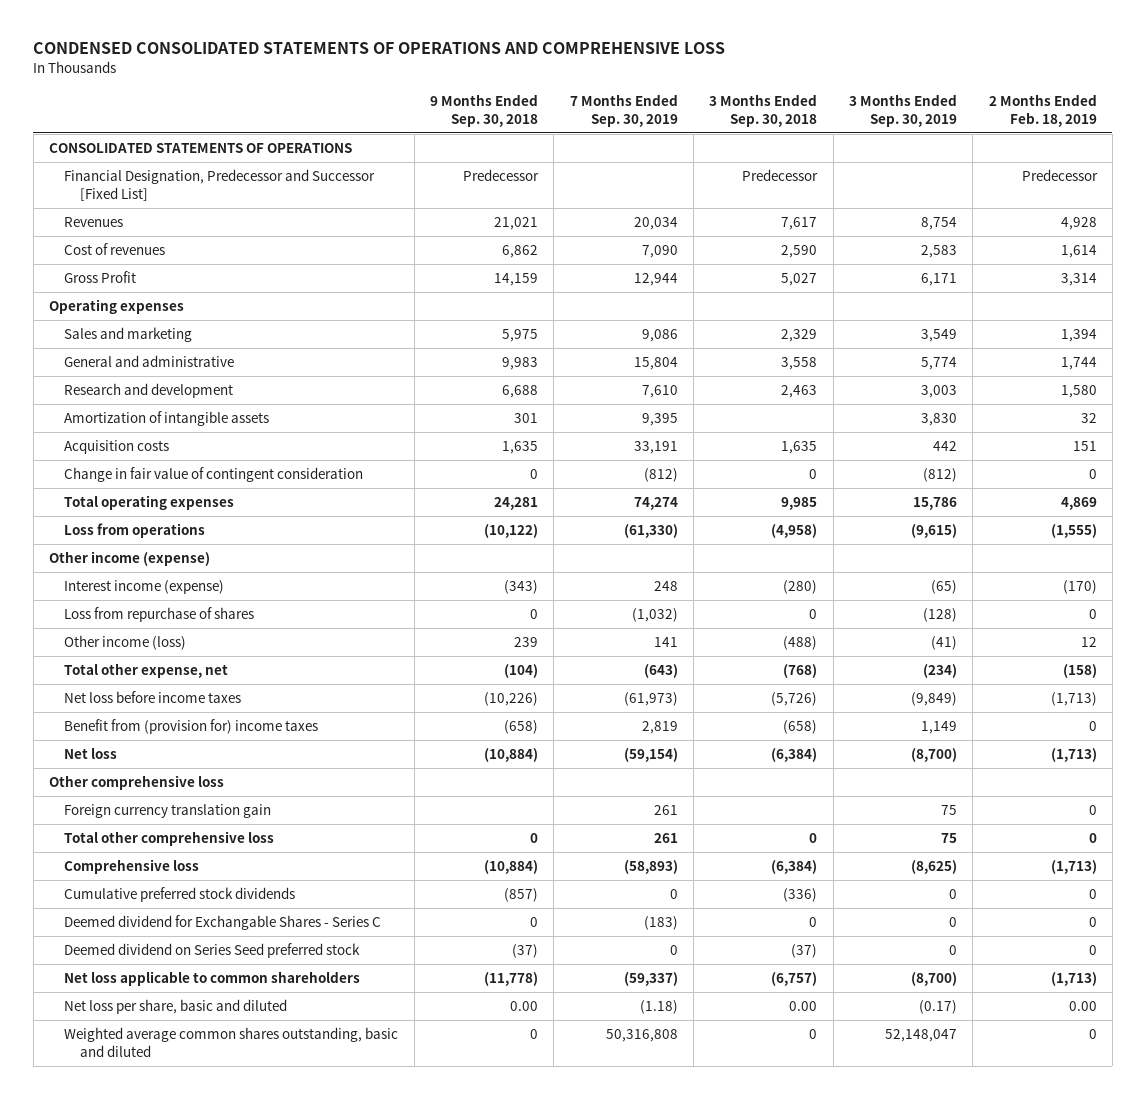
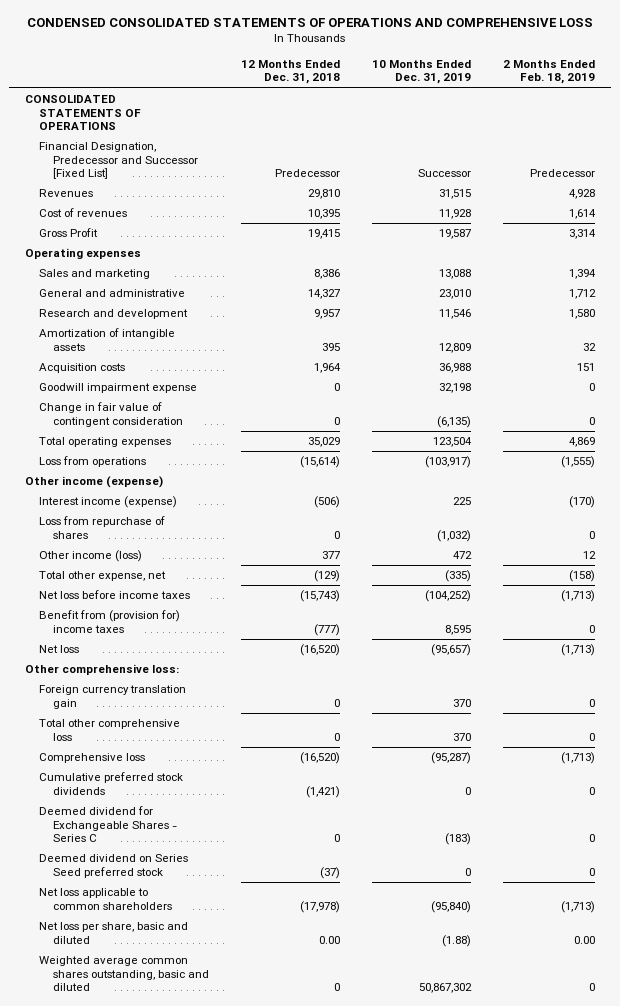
- | 9 Months Ended Sep. 30, 2018 | 7 Months Ended Sep. 30, 2019 | 3 Months Ended Sep. 30, 2018 | 3 Months Ended Sep. 30, 2019 | 2 Months Ended Feb. 18, 2019
+ | 12 Months Ended Dec. 31, 2018 | 10 Months Ended Dec. 31, 2019 | 2 Months Ended Feb. 18, 2019
- General and administrative | 9,983 | 15,804 | 3,558 | 5,774 | 1,744
+ General and administrative | 14,327 | 23,010 | 1,712
+ Goodwill impairment expense | 0 | 32,198 | 0
- Other comprehensive loss
+ Other comprehensive loss:
- Deemed dividend for Exchangable Shares - Series C | 0 | (183) | 0 | 0 | 0
+ Deemed dividend for Exchangeable Shares - Series C | 0 | (183) | 0

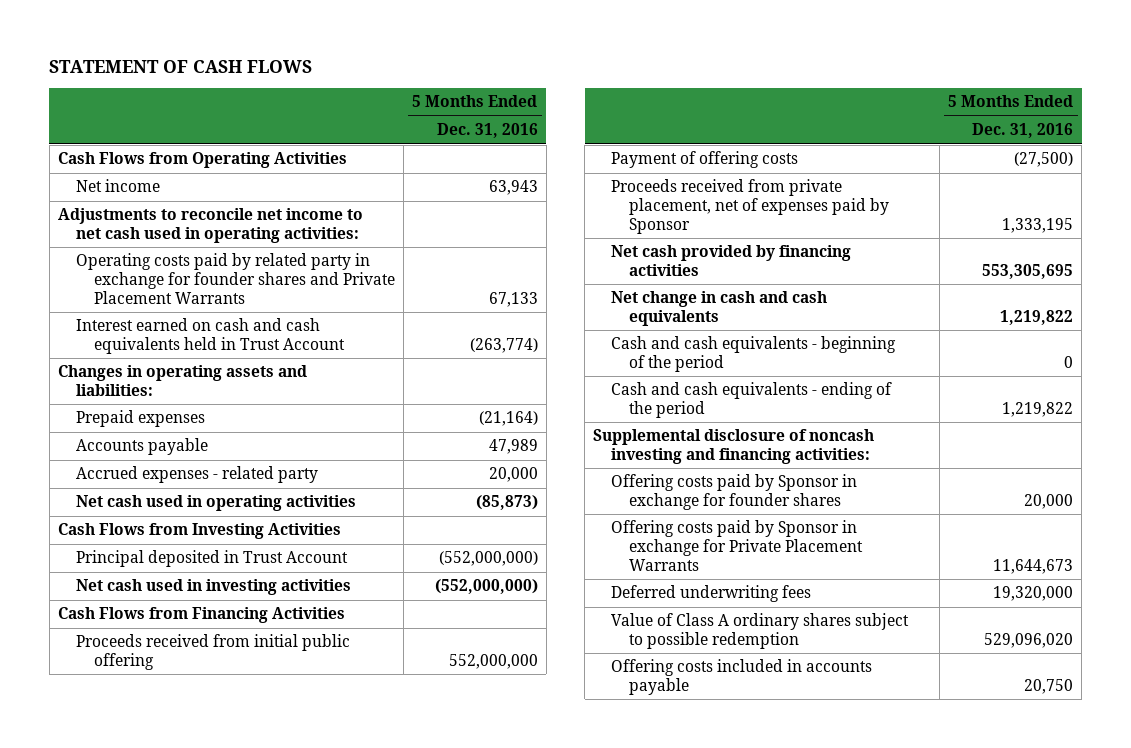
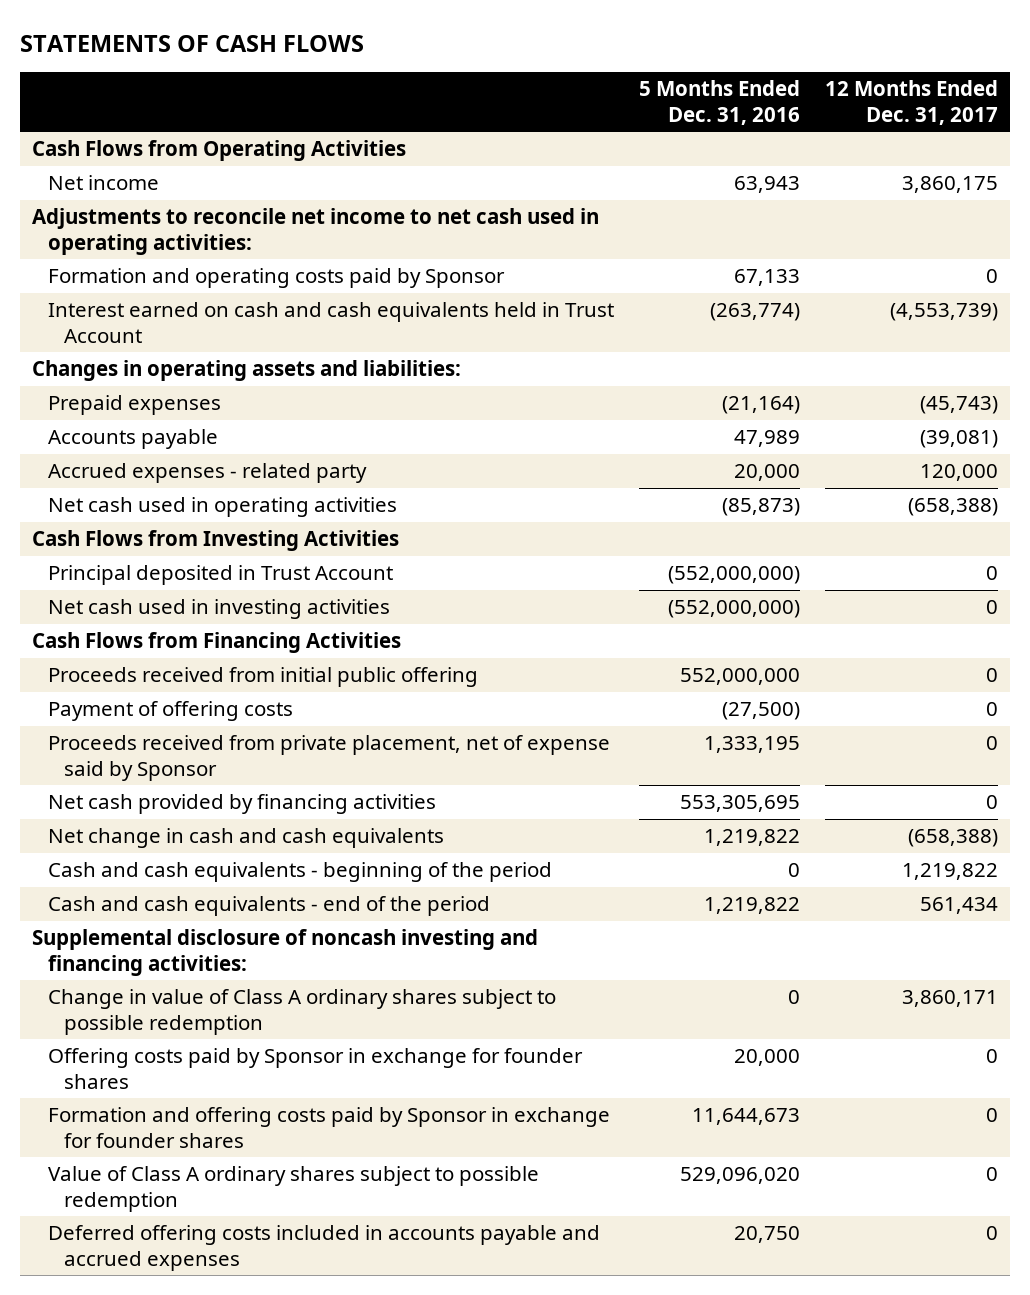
- STATEMENT OF CASH FLOWS
+ STATEMENTS OF CASH FLOWS
- | 5 Months Ended Dec. 31, 2016
+ | 5 Months Ended Dec. 31, 2016 | 12 Months Ended Dec. 31, 2017
- Operating costs paid by related party in exchange for founder shares and Private Placement Warrants | 67,133
+ Formation and operating costs paid by Sponsor | 67,133 | 0
- Proceeds received from private placement, net of expenses paid by Sponsor | 1,333,195
+ Proceeds received from private placement, net of expense said by Sponsor | 1,333,195 | 0
- Cash and cash equivalents - ending of the period | 1,219,822
+ Cash and cash equivalents - end of the period | 1,219,822 | 561,434
+ Change in value of Class A ordinary shares subject to possible redemption | 0 | 3,860,171
- Offering costs paid by Sponsor in exchange for Private Placement Warrants | 11,644,673
- Deferred underwriting fees | 19,320,000
+ Formation and offering costs paid by Sponsor in exchange for founder shares | 11,644,673 | 0
- Offering costs included in accounts payable | 20,750
+ Deferred offering costs included in accounts payable and accrued expenses | 20,750 | 0

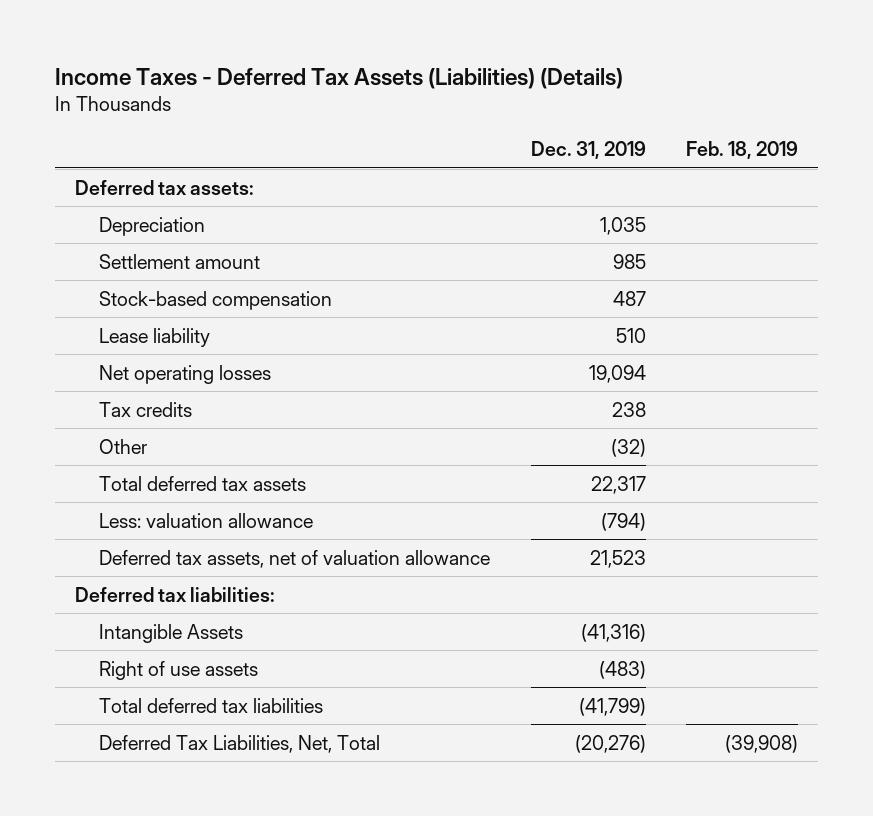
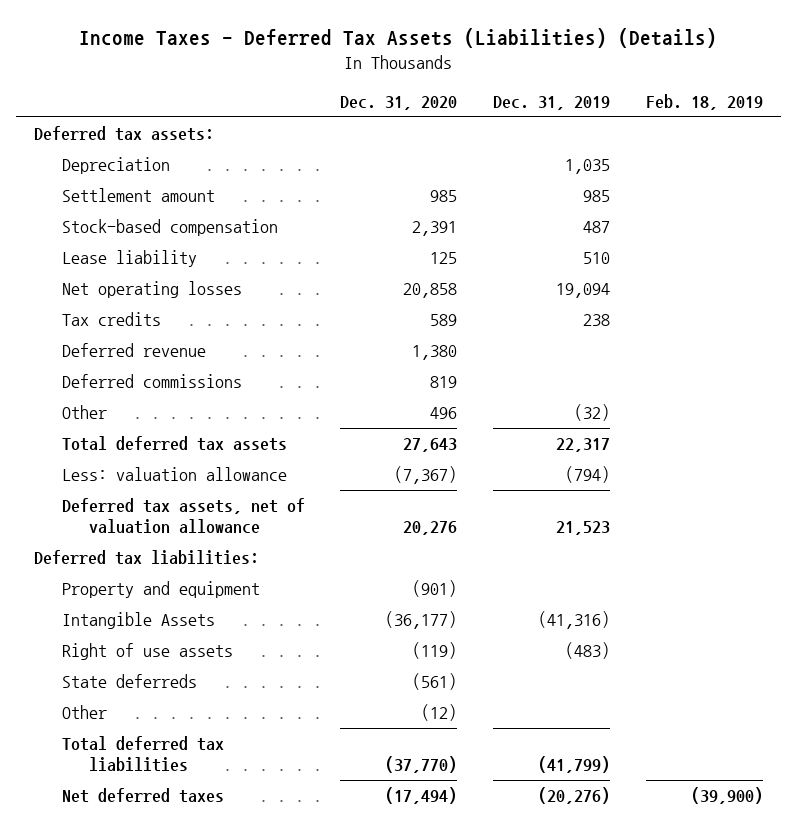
- | Dec. 31, 2019 | Feb. 18, 2019
+ | Dec. 31, 2020 | Dec. 31, 2019 | Feb. 18, 2019
+ Deferred revenue | 1,380 | |
+ Deferred commissions | 819 | |
+ Property and equipment | (901) | |
+ State deferreds | (561) | |
+ Other | (12) | |
- Deferred Tax Liabilities, Net, Total | (20,276) | (39,908)
+ Net deferred taxes | (17,494) | (20,276) | (39,900)

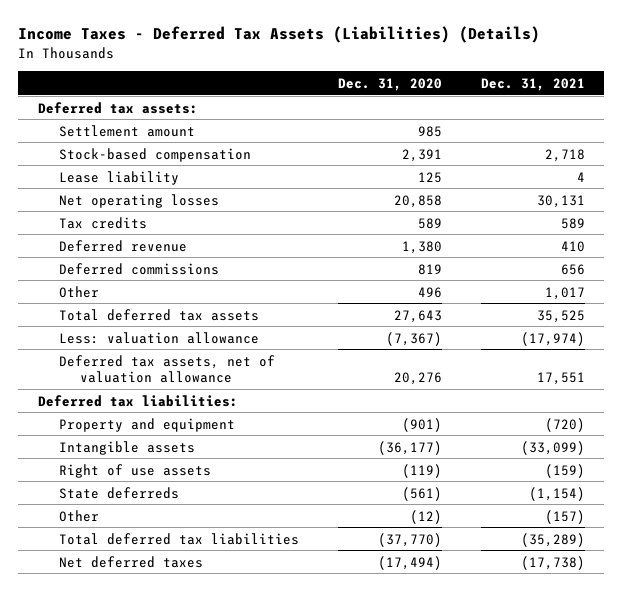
- | Dec. 31, 2020 | Dec. 31, 2019 | Feb. 18, 2019
+ | Dec. 31, 2020 | Dec. 31, 2021
- Depreciation | | 1,035 |
- Intangible Assets | (36,177) | (41,316) |
+ Intangible assets | (36,177) | (33,099)

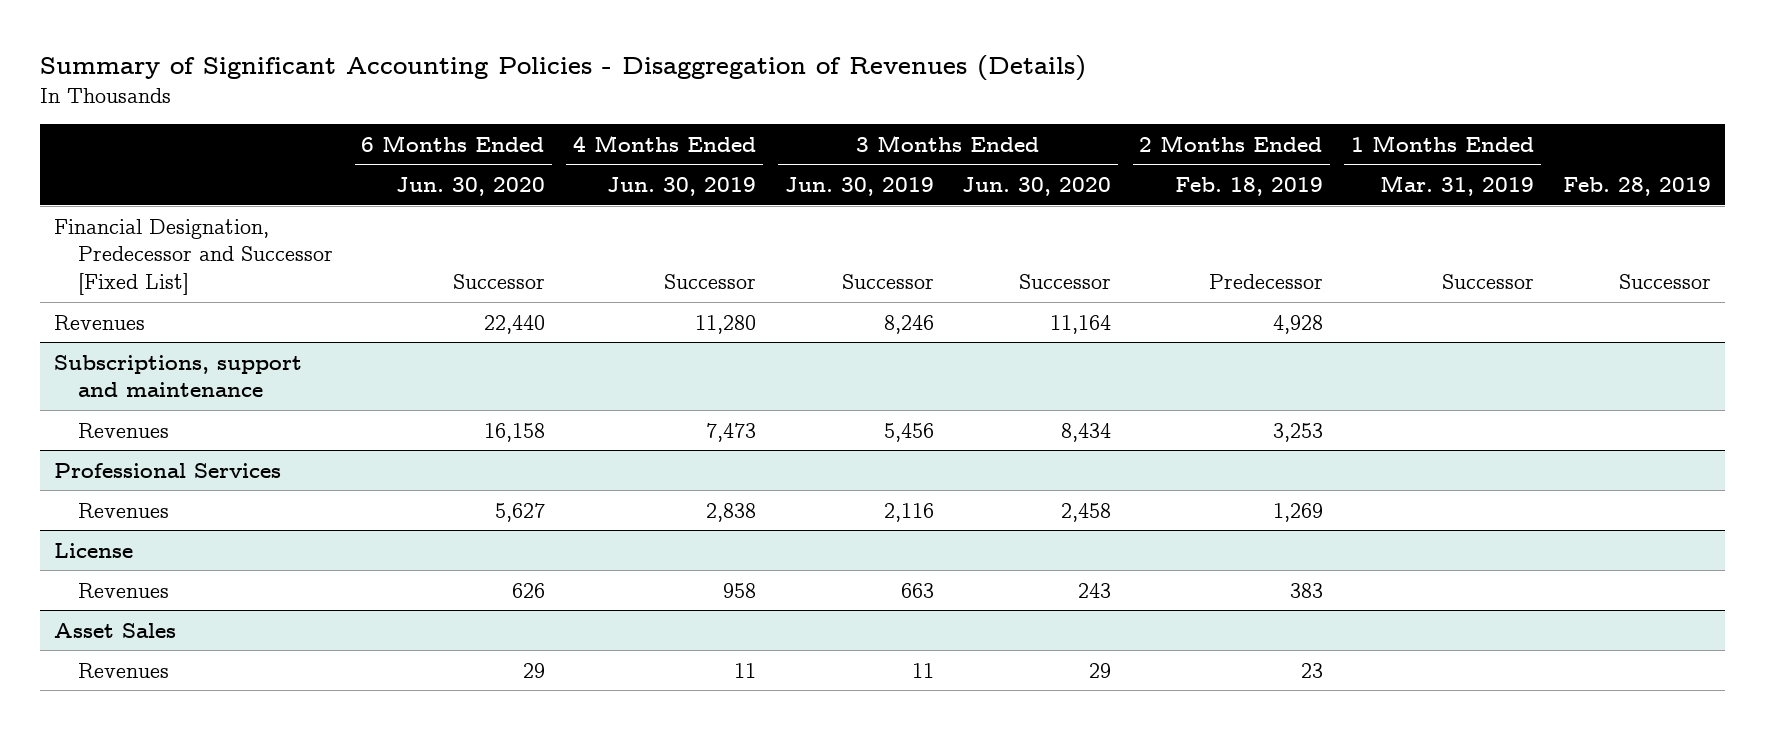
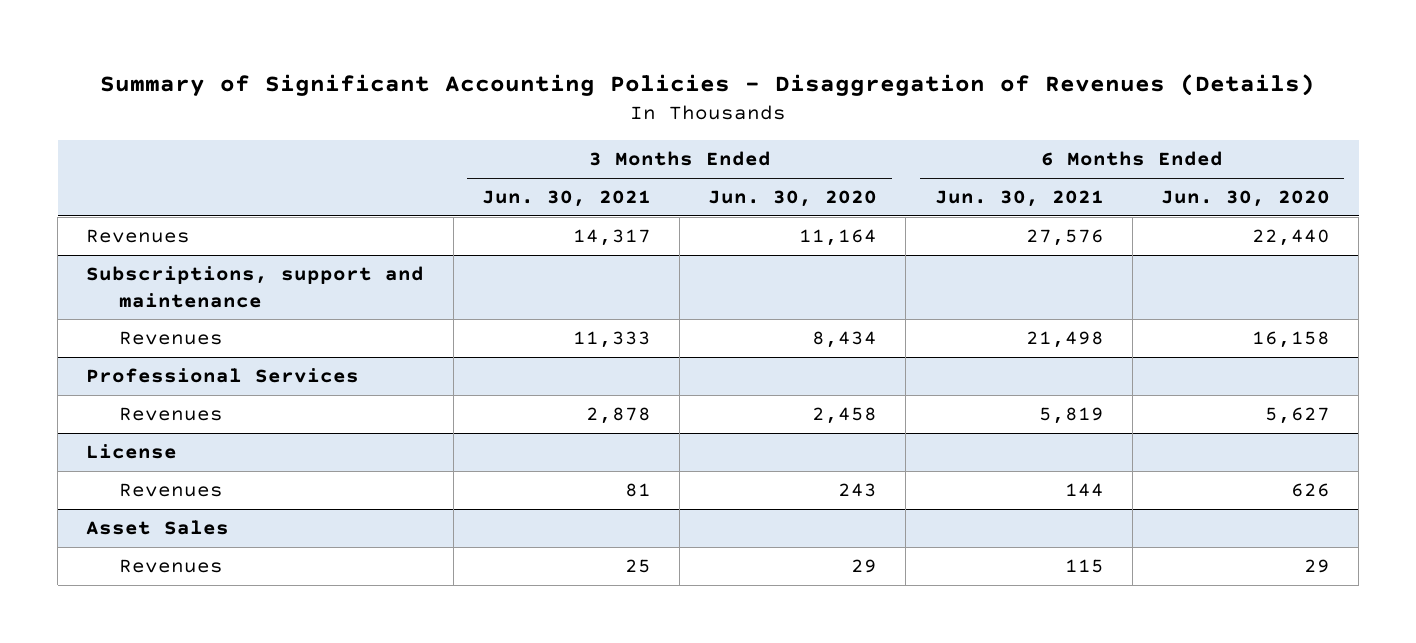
- | 6 Months Ended Jun. 30, 2020 | 4 Months Ended Jun. 30, 2019 | 3 Months Ended Jun. 30, 2019 | 3 Months Ended Jun. 30, 2020 | 2 Months Ended Feb. 18, 2019 | 1 Months Ended Mar. 31, 2019 | Feb. 28, 2019
+ | 3 Months Ended Jun. 30, 2021 | 3 Months Ended Jun. 30, 2020 | 6 Months Ended Jun. 30, 2021 | 6 Months Ended Jun. 30, 2020
- Financial Designation, Predecessor and Successor [Fixed List] | Successor | Successor | Successor | Successor | Predecessor | Successor | Successor

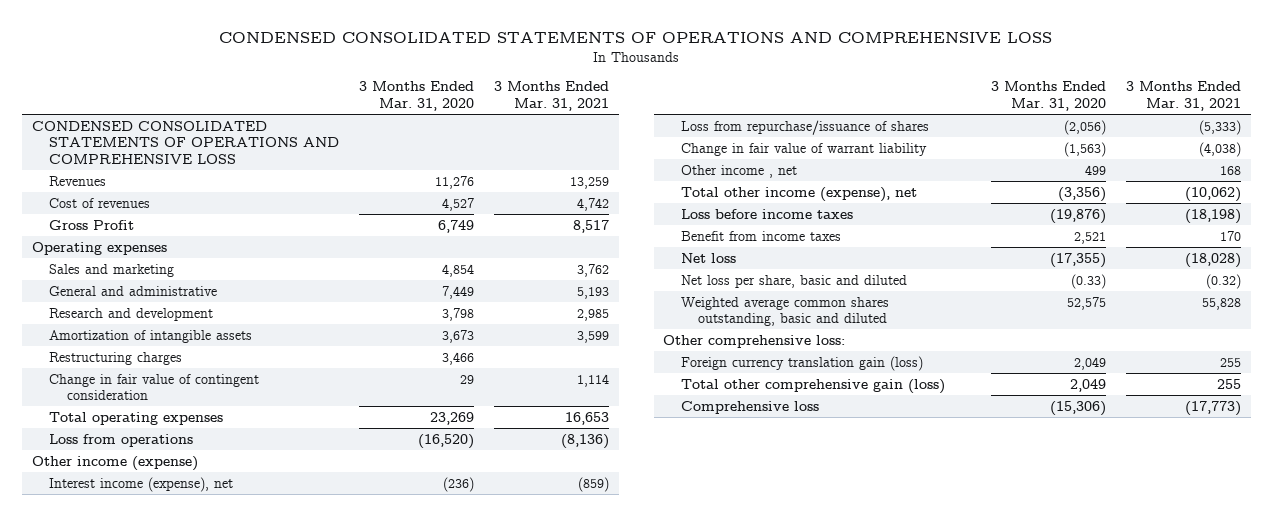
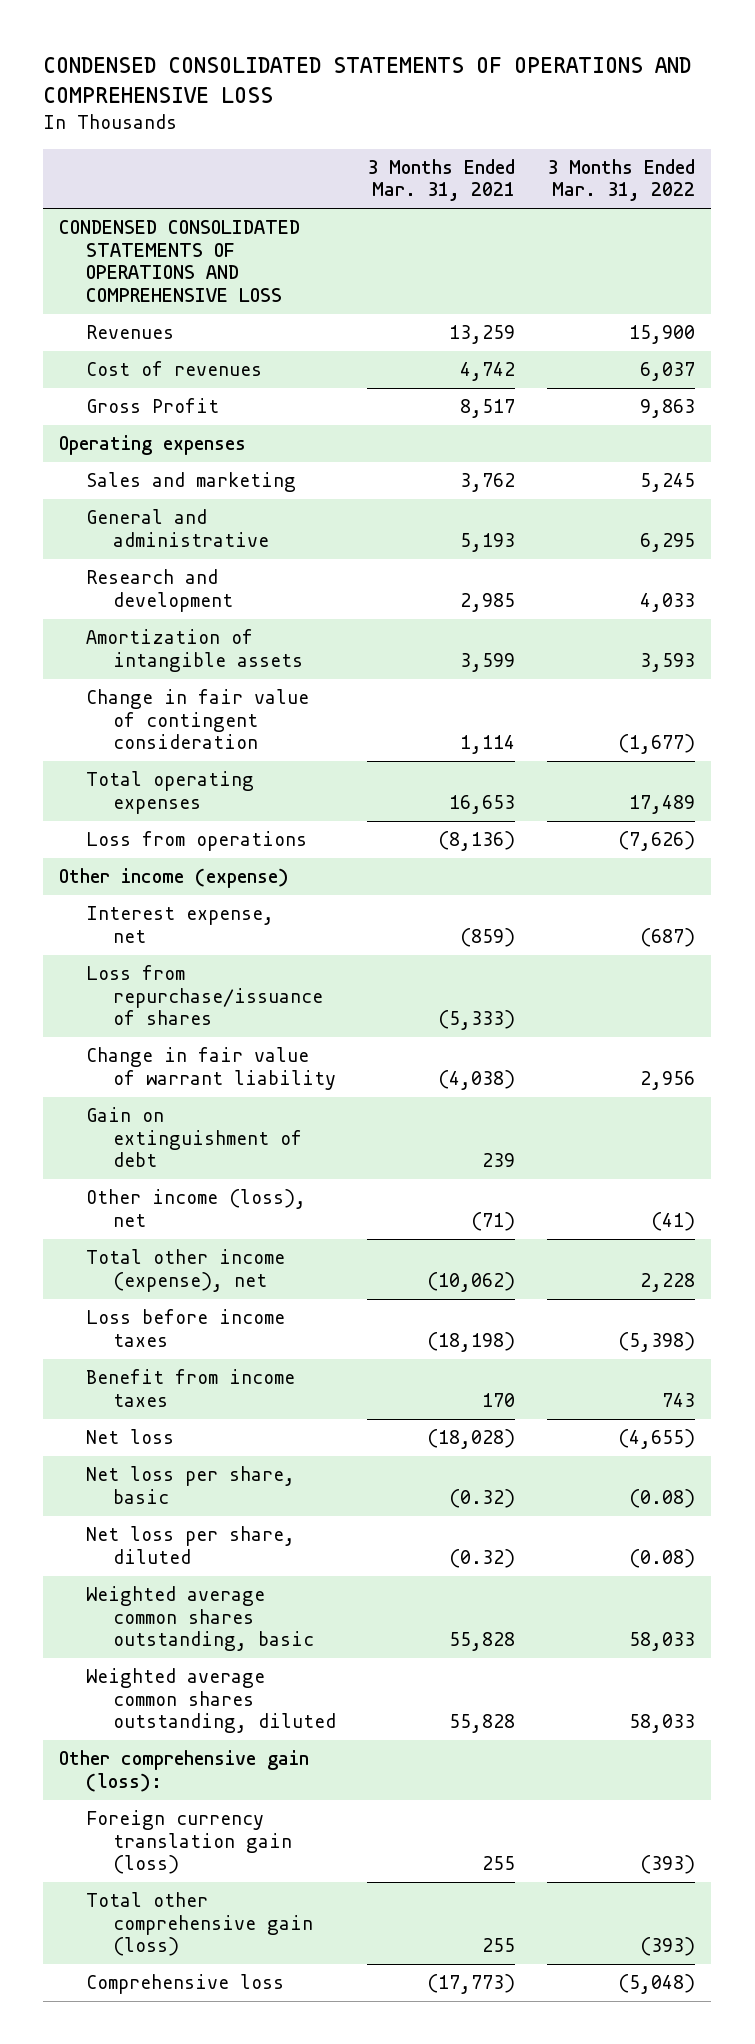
- | 3 Months Ended Mar. 31, 2020 | 3 Months Ended Mar. 31, 2021
+ | 3 Months Ended Mar. 31, 2021 | 3 Months Ended Mar. 31, 2022
- Restructuring charges | 3,466 |
- Interest income (expense), net | (236) | (859)
+ Interest expense, net | (859) | (687)
- Other income , net | 499 | 168
+ Gain on extinguishment of debt | 239 |
+ Other income (loss), net | (71) | (41)
- Net loss per share, basic and diluted | (0.33) | (0.32)
- Weighted average common shares outstanding, basic and diluted | 52,575 | 55,828
- Other comprehensive loss:
+ Net loss per share, basic | (0.32) | (0.08)
+ Net loss per share, diluted | (0.32) | (0.08)
+ Weighted average common shares outstanding, basic | 55,828 | 58,033
+ Weighted average common shares outstanding, diluted | 55,828 | 58,033
+ Other comprehensive gain (loss):

